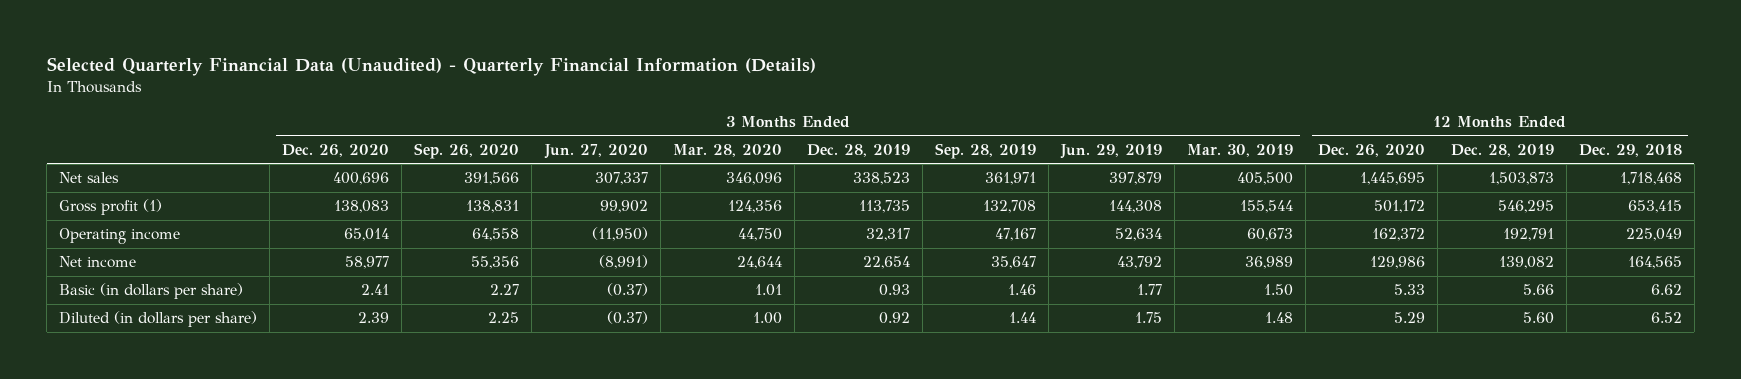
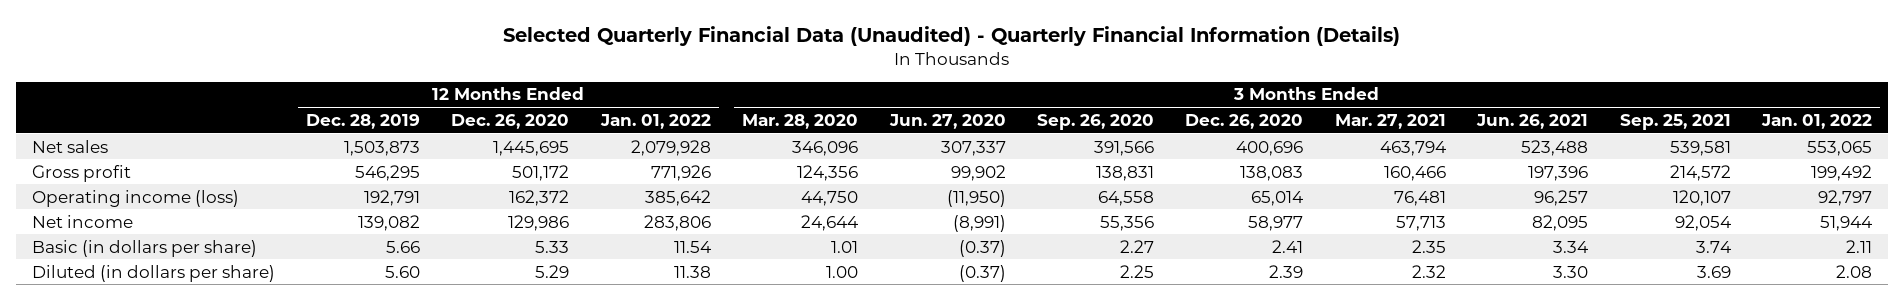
- | 3 Months Ended Dec. 26, 2020 | 3 Months Ended Sep. 26, 2020 | 3 Months Ended Jun. 27, 2020 | 3 Months Ended Mar. 28, 2020 | 3 Months Ended Dec. 28, 2019 | 3 Months Ended Sep. 28, 2019 | 3 Months Ended Jun. 29, 2019 | 3 Months Ended Mar. 30, 2019 | 12 Months Ended Dec. 26, 2020 | 12 Months Ended Dec. 28, 2019 | 12 Months Ended Dec. 29, 2018
+ | 12 Months Ended Dec. 28, 2019 | 12 Months Ended Dec. 26, 2020 | 12 Months Ended Jan. 01, 2022 | 3 Months Ended Mar. 28, 2020 | 3 Months Ended Jun. 27, 2020 | 3 Months Ended Sep. 26, 2020 | 3 Months Ended Dec. 26, 2020 | 3 Months Ended Mar. 27, 2021 | 3 Months Ended Jun. 26, 2021 | 3 Months Ended Sep. 25, 2021 | 3 Months Ended Jan. 01, 2022
- Gross profit (1) | 138,083 | 138,831 | 99,902 | 124,356 | 113,735 | 132,708 | 144,308 | 155,544 | 501,172 | 546,295 | 653,415
- Operating income | 65,014 | 64,558 | (11,950) | 44,750 | 32,317 | 47,167 | 52,634 | 60,673 | 162,372 | 192,791 | 225,049
+ Gross profit | 546,295 | 501,172 | 771,926 | 124,356 | 99,902 | 138,831 | 138,083 | 160,466 | 197,396 | 214,572 | 199,492
+ Operating income (loss) | 192,791 | 162,372 | 385,642 | 44,750 | (11,950) | 64,558 | 65,014 | 76,481 | 96,257 | 120,107 | 92,797

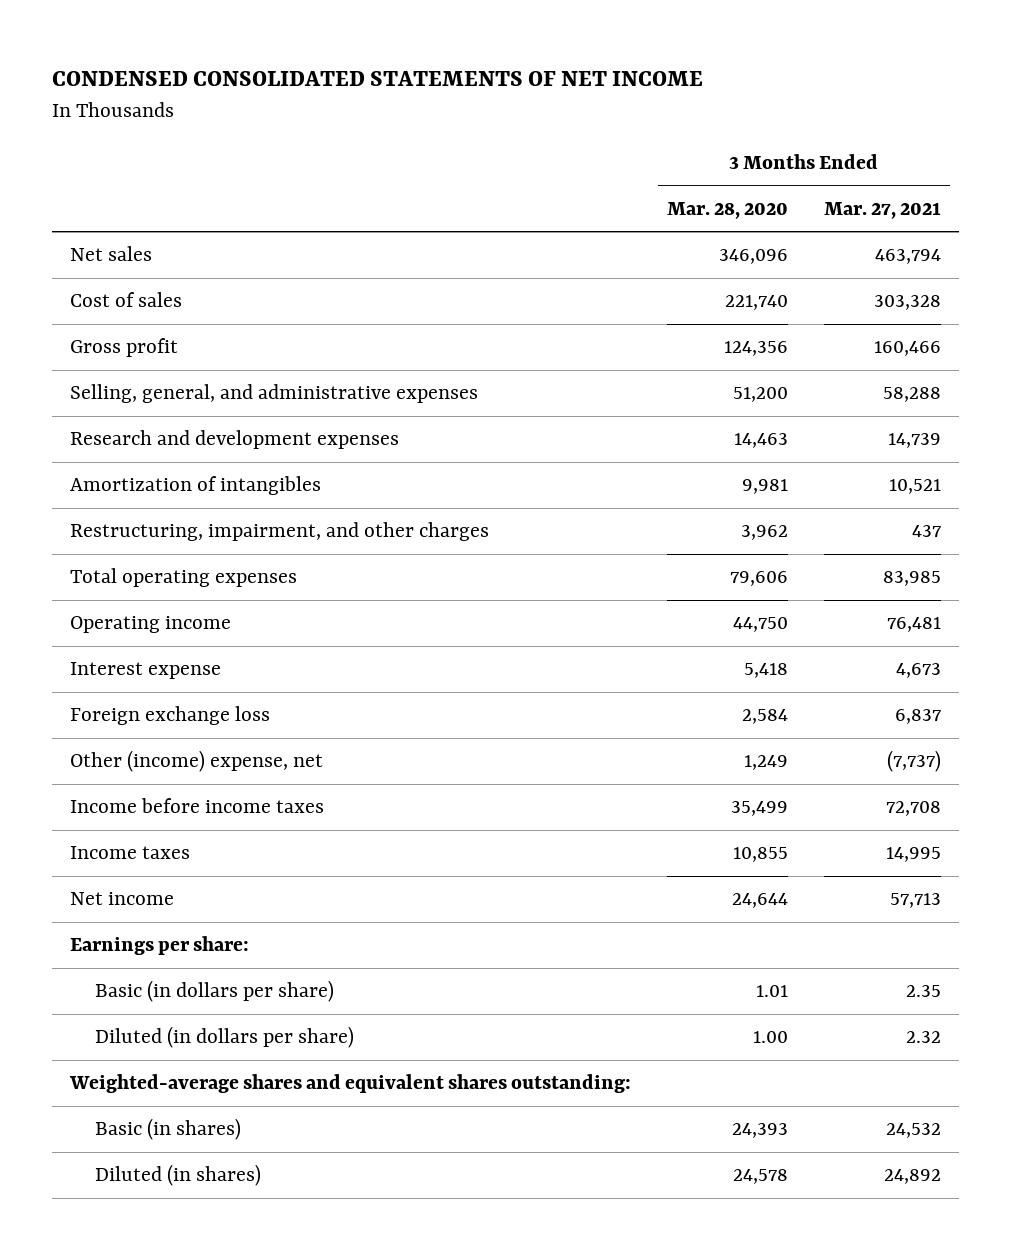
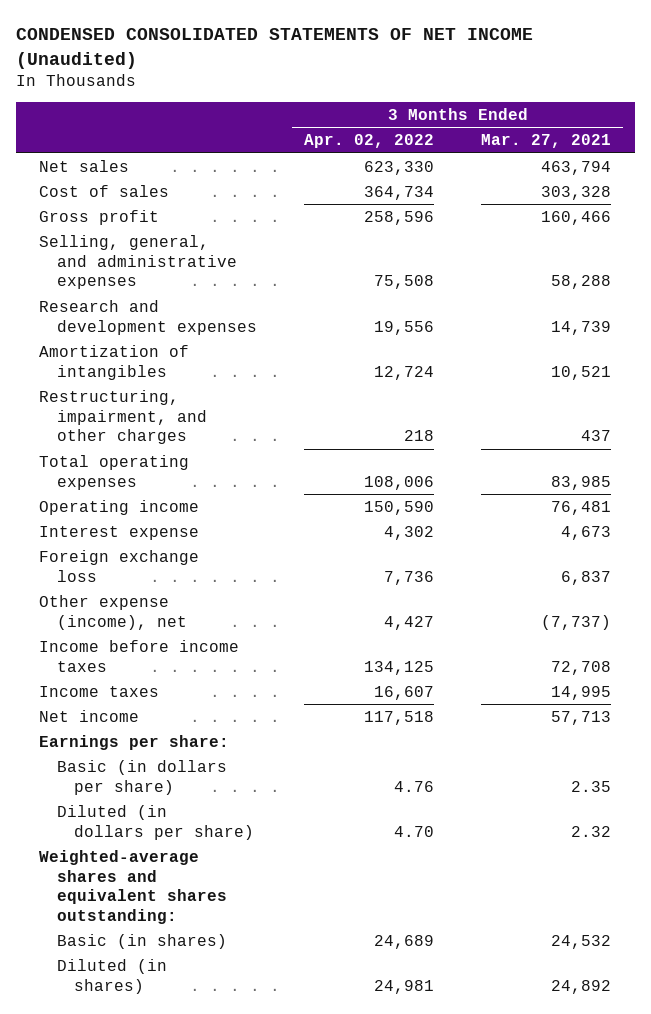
- CONDENSED CONSOLIDATED STATEMENTS OF NET INCOME
+ CONDENSED CONSOLIDATED STATEMENTS OF NET INCOME (Unaudited)
- | 3 Months Ended Mar. 28, 2020 | 3 Months Ended Mar. 27, 2021
+ | 3 Months Ended Apr. 02, 2022 | 3 Months Ended Mar. 27, 2021
- Other (income) expense, net | 1,249 | (7,737)
+ Other expense (income), net | 4,427 | (7,737)

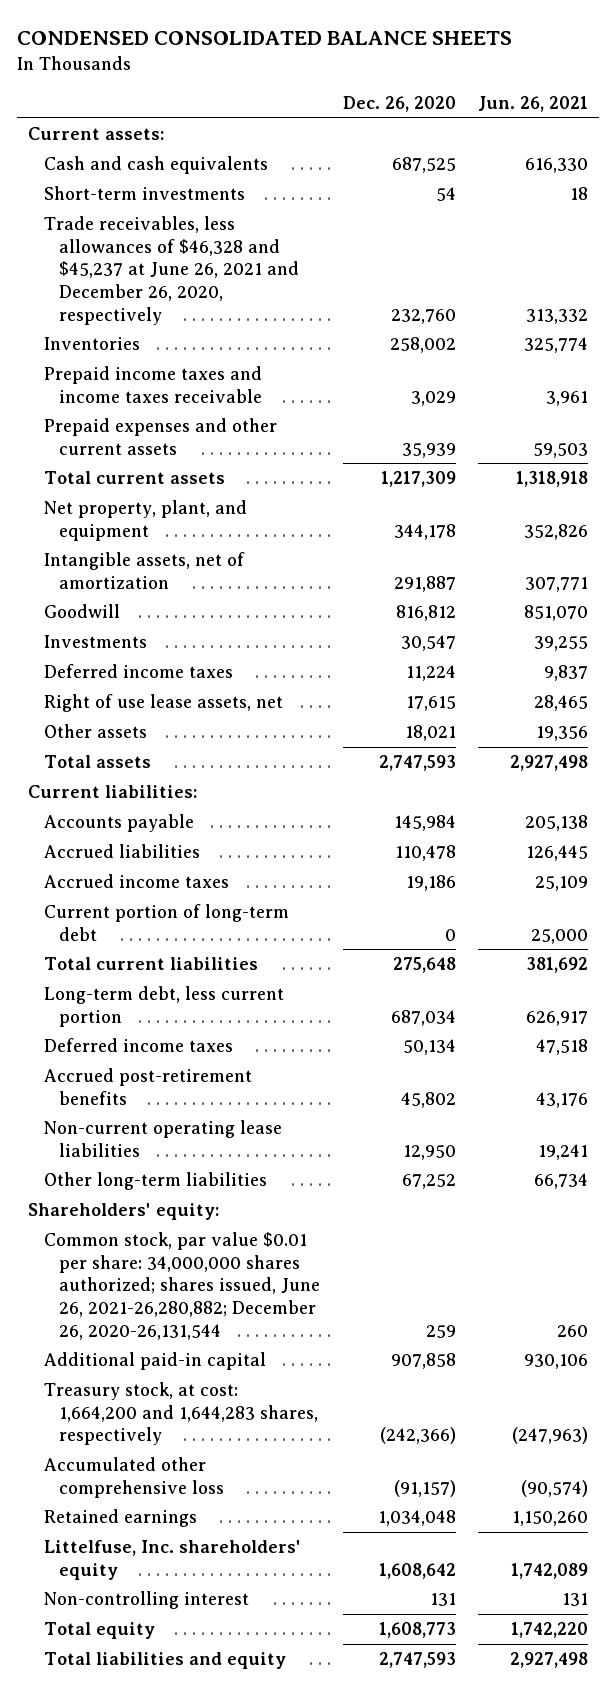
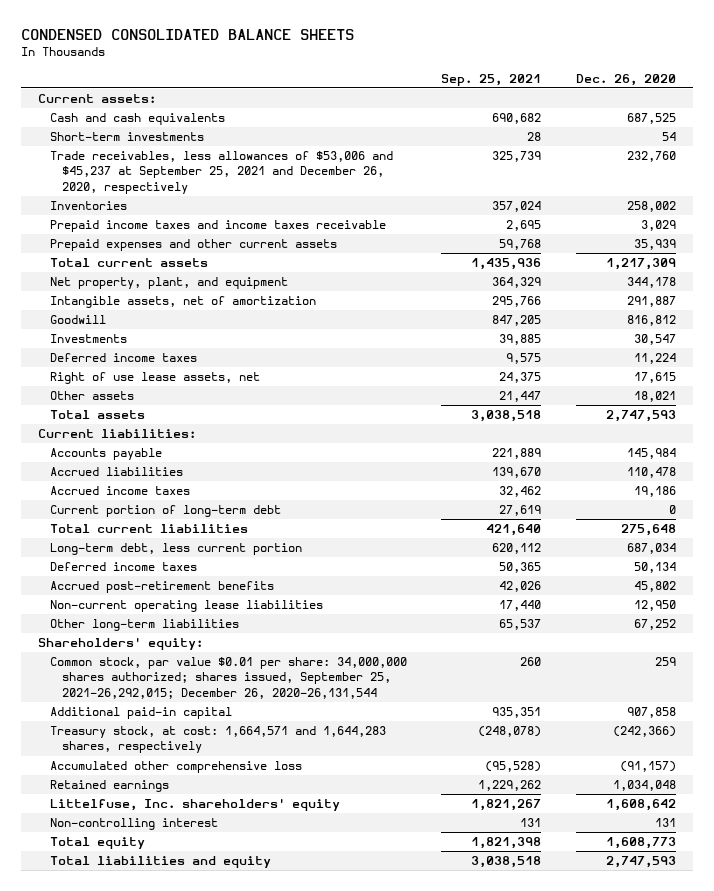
- | Dec. 26, 2020 | Jun. 26, 2021
+ | Sep. 25, 2021 | Dec. 26, 2020
- Trade receivables, less allowances of $46,328 and $45,237 at June 26, 2021 and December 26, 2020, respectively | 232,760 | 313,332
+ Trade receivables, less allowances of $53,006 and $45,237 at September 25, 2021 and December 26, 2020, respectively | 325,739 | 232,760
- Common stock, par value $0.01 per share: 34,000,000 shares authorized; shares issued, June 26, 2021-26,280,882; December 26, 2020-26,131,544 | 259 | 260
+ Common stock, par value $0.01 per share: 34,000,000 shares authorized; shares issued, September 25, 2021-26,292,015; December 26, 2020-26,131,544 | 260 | 259
- Treasury stock, at cost: 1,664,200 and 1,644,283 shares, respectively | (242,366) | (247,963)
+ Treasury stock, at cost: 1,664,571 and 1,644,283 shares, respectively | (248,078) | (242,366)

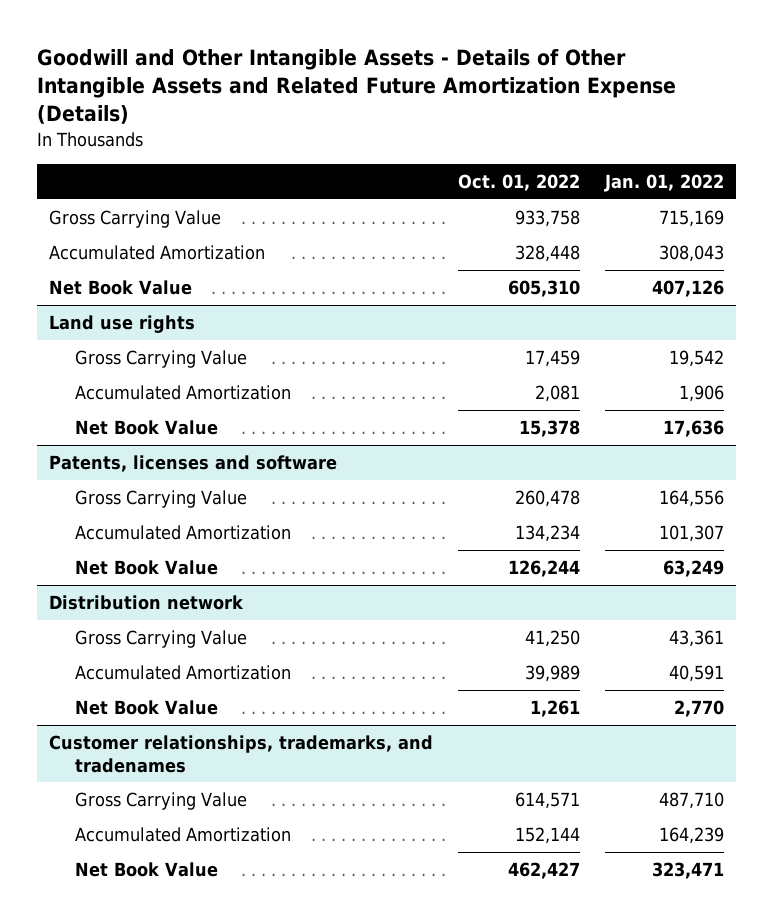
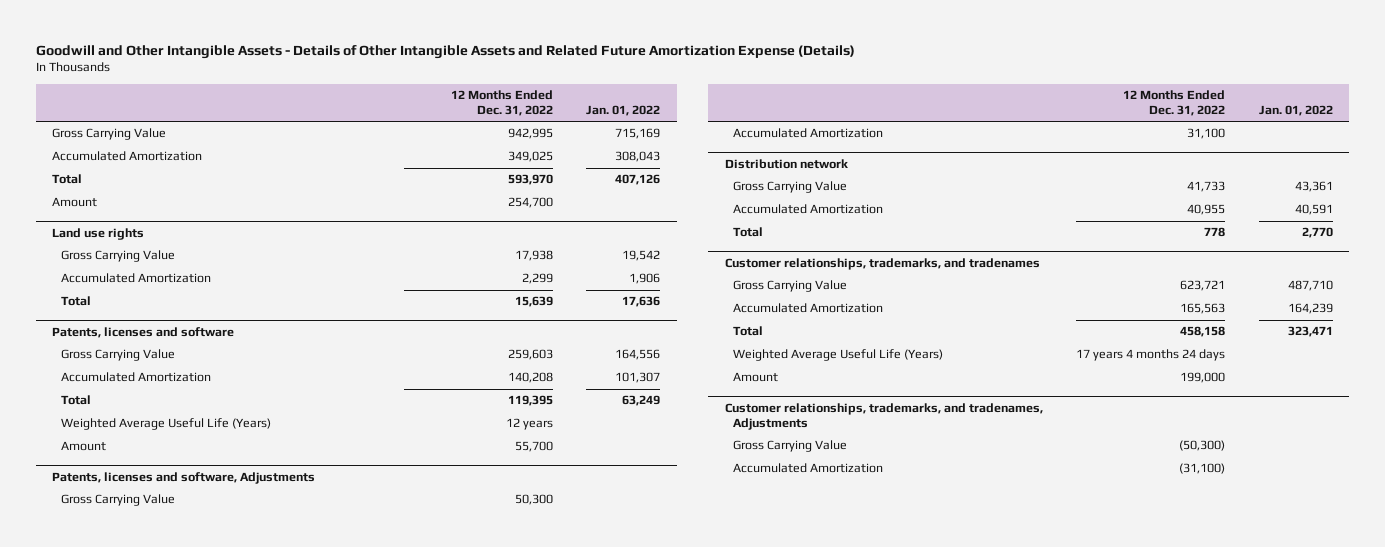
- | Oct. 01, 2022 | Jan. 01, 2022
+ | 12 Months Ended Dec. 31, 2022 | Jan. 01, 2022
- Net Book Value | 605,310 | 407,126
+ Total | 593,970 | 407,126
+ Amount | 254,700 |
@ Land use rights
- Net Book Value | 15,378 | 17,636
+ Total | 15,639 | 17,636
@ Patents, licenses and software
- Net Book Value | 126,244 | 63,249
+ Total | 119,395 | 63,249
+ Weighted Average Useful Life (Years) | 12 years |
+ Amount | 55,700 |
+ Patents, licenses and software, Adjustments
+ Gross Carrying Value | 50,300 |
+ Accumulated Amortization | 31,100 |
@ Distribution network
- Net Book Value | 1,261 | 2,770
+ Total | 778 | 2,770
@ Customer relationships, trademarks, and tradenames
- Net Book Value | 462,427 | 323,471
+ Total | 458,158 | 323,471
+ Weighted Average Useful Life (Years) | 17 years 4 months 24 days |
+ Amount | 199,000 |
+ Customer relationships, trademarks, and tradenames, Adjustments
+ Gross Carrying Value | (50,300) |
+ Accumulated Amortization | (31,100) |

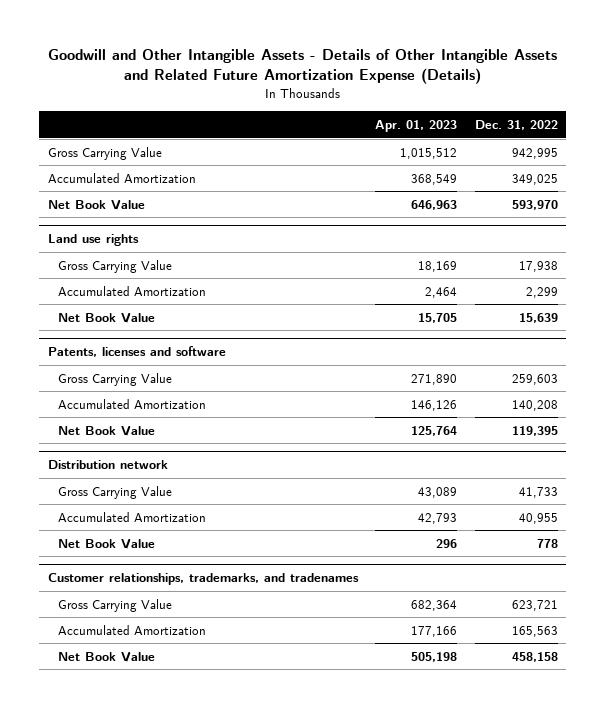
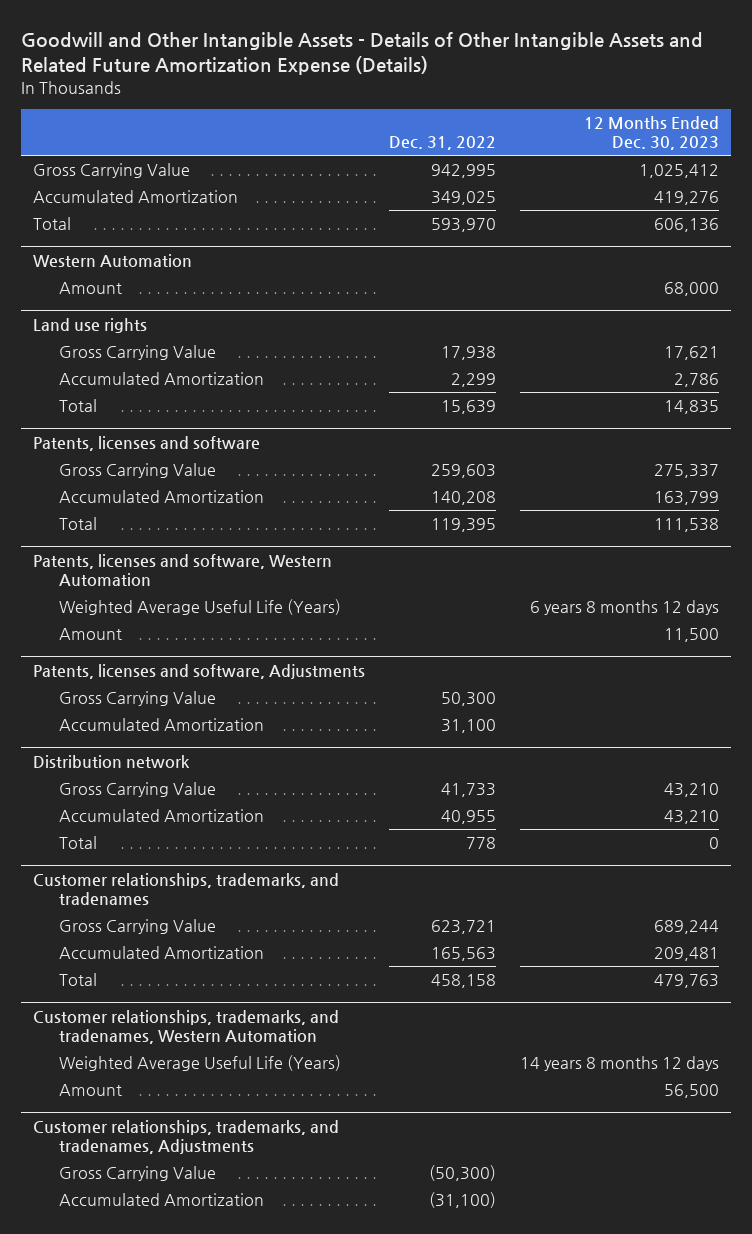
- | Apr. 01, 2023 | Dec. 31, 2022
+ | Dec. 31, 2022 | 12 Months Ended Dec. 30, 2023
- Net Book Value | 646,963 | 593,970
+ Total | 593,970 | 606,136
+ Western Automation
+ Amount | | 68,000
@ Land use rights
- Net Book Value | 15,705 | 15,639
+ Total | 15,639 | 14,835
@ Patents, licenses and software
- Net Book Value | 125,764 | 119,395
+ Total | 119,395 | 111,538
+ Patents, licenses and software, Western Automation
+ Weighted Average Useful Life (Years) | | 6 years 8 months 12 days
+ Amount | | 11,500
+ Patents, licenses and software, Adjustments
+ Gross Carrying Value | 50,300 |
+ Accumulated Amortization | 31,100 |
@ Distribution network
- Net Book Value | 296 | 778
+ Total | 778 | 0
@ Customer relationships, trademarks, and tradenames
- Net Book Value | 505,198 | 458,158
+ Total | 458,158 | 479,763
+ Customer relationships, trademarks, and tradenames, Western Automation
+ Weighted Average Useful Life (Years) | | 14 years 8 months 12 days
+ Amount | | 56,500
+ Customer relationships, trademarks, and tradenames, Adjustments
+ Gross Carrying Value | (50,300) |
+ Accumulated Amortization | (31,100) |

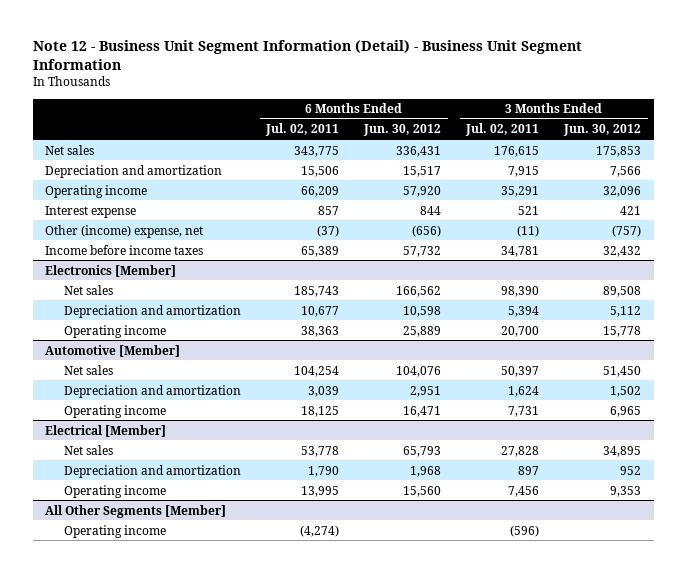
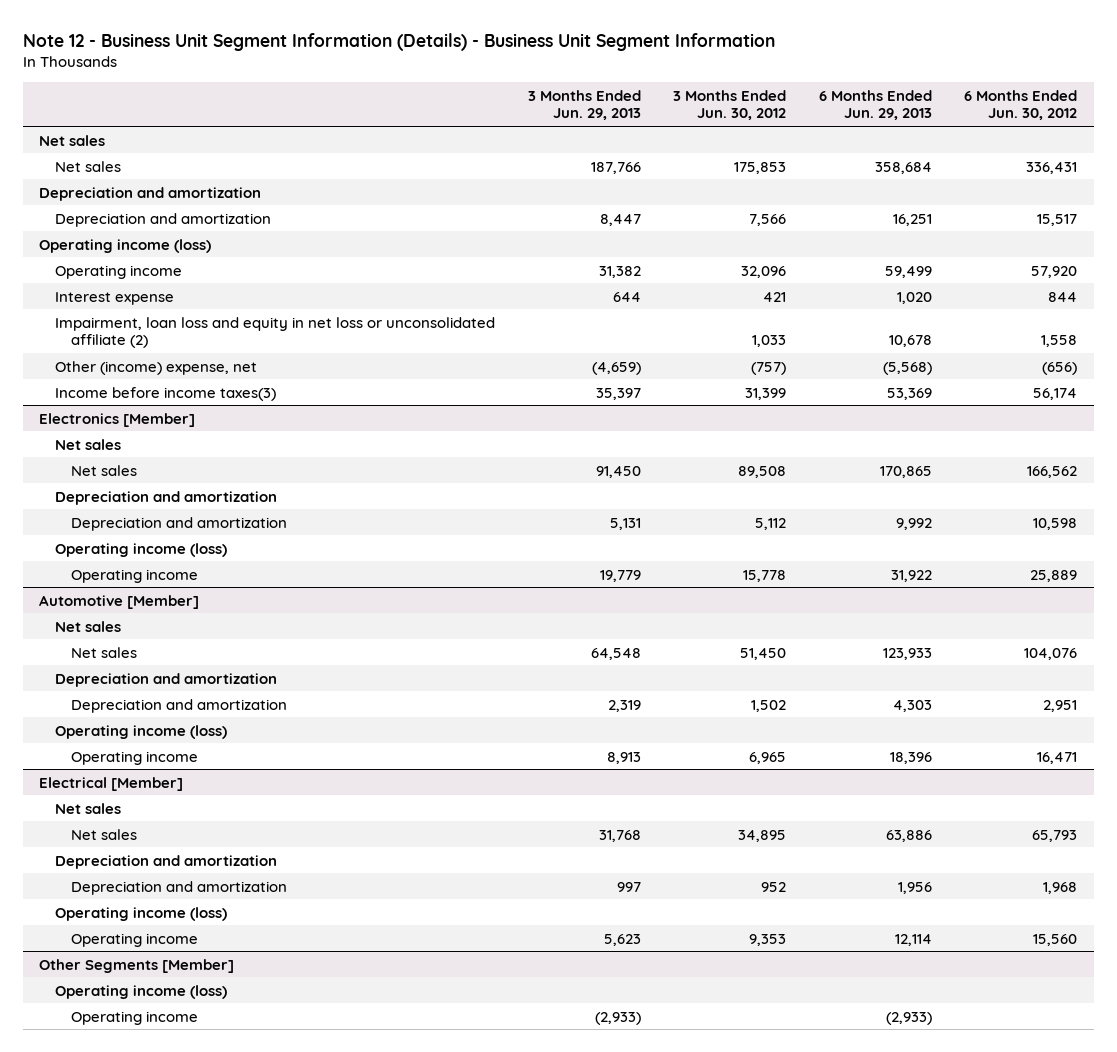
- Note 12 - Business Unit Segment Information (Detail) - Business Unit Segment Information
+ Note 12 - Business Unit Segment Information (Details) - Business Unit Segment Information
- | 6 Months Ended Jul. 02, 2011 | 6 Months Ended Jun. 30, 2012 | 3 Months Ended Jul. 02, 2011 | 3 Months Ended Jun. 30, 2012
+ | 3 Months Ended Jun. 29, 2013 | 3 Months Ended Jun. 30, 2012 | 6 Months Ended Jun. 29, 2013 | 6 Months Ended Jun. 30, 2012
+ Net sales
+ Depreciation and amortization
+ Operating income (loss)
+ Impairment, loan loss and equity in net loss or unconsolidated affiliate (2) | | 1,033 | 10,678 | 1,558
- Income before income taxes | 65,389 | 57,732 | 34,781 | 32,432
+ Income before income taxes(3) | 35,397 | 31,399 | 53,369 | 56,174
@ Electronics [Member]
+ Net sales
+ Depreciation and amortization
+ Operating income (loss)
@ Automotive [Member]
+ Net sales
+ Depreciation and amortization
+ Operating income (loss)
@ Electrical [Member]
+ Net sales
+ Depreciation and amortization
+ Operating income (loss)
- All Other Segments [Member]
+ Other Segments [Member]
+ Operating income (loss)

